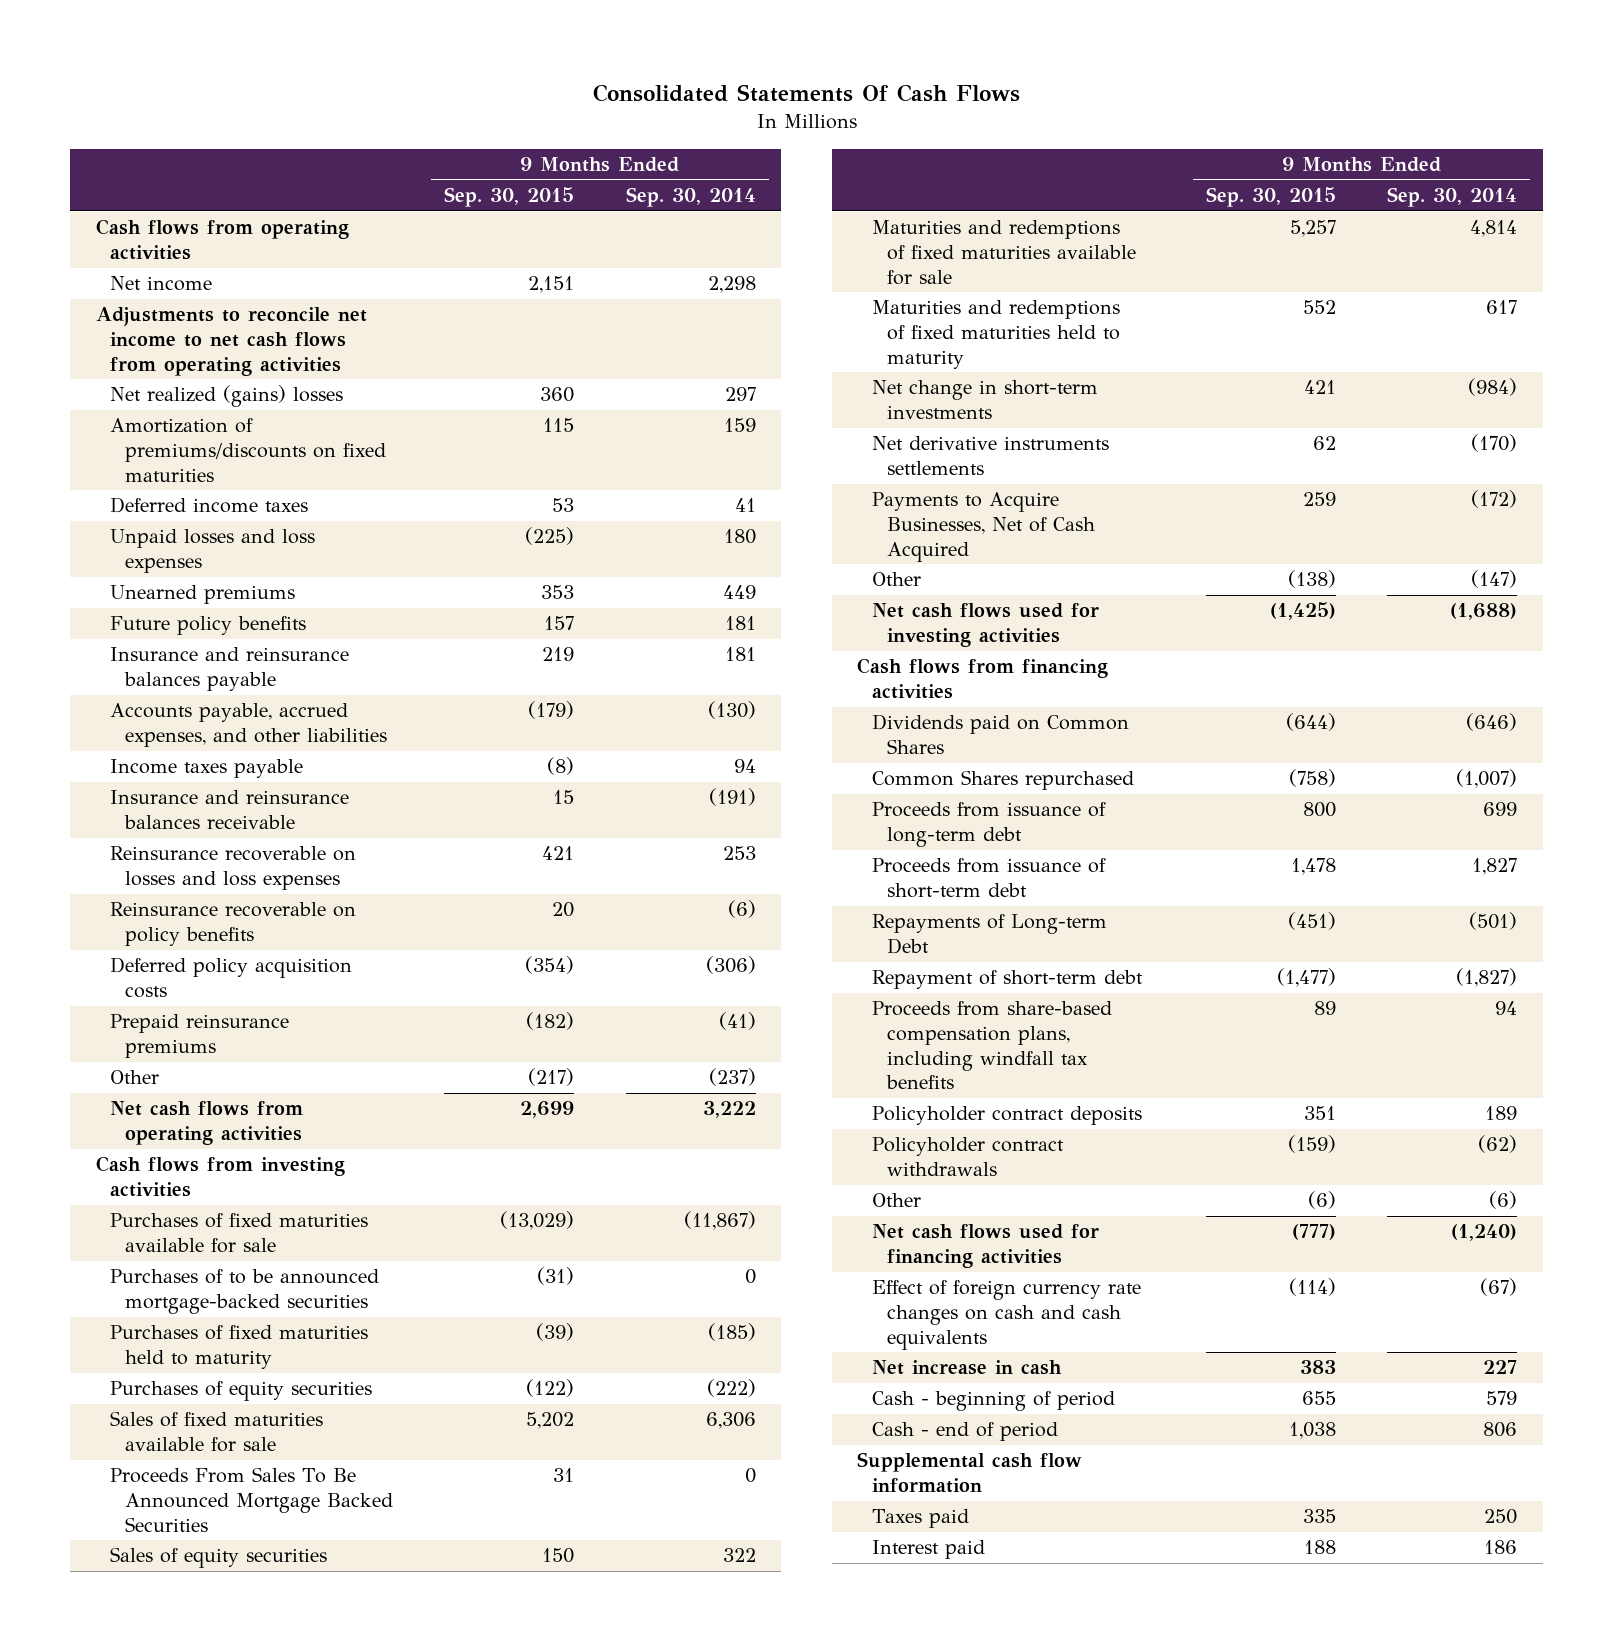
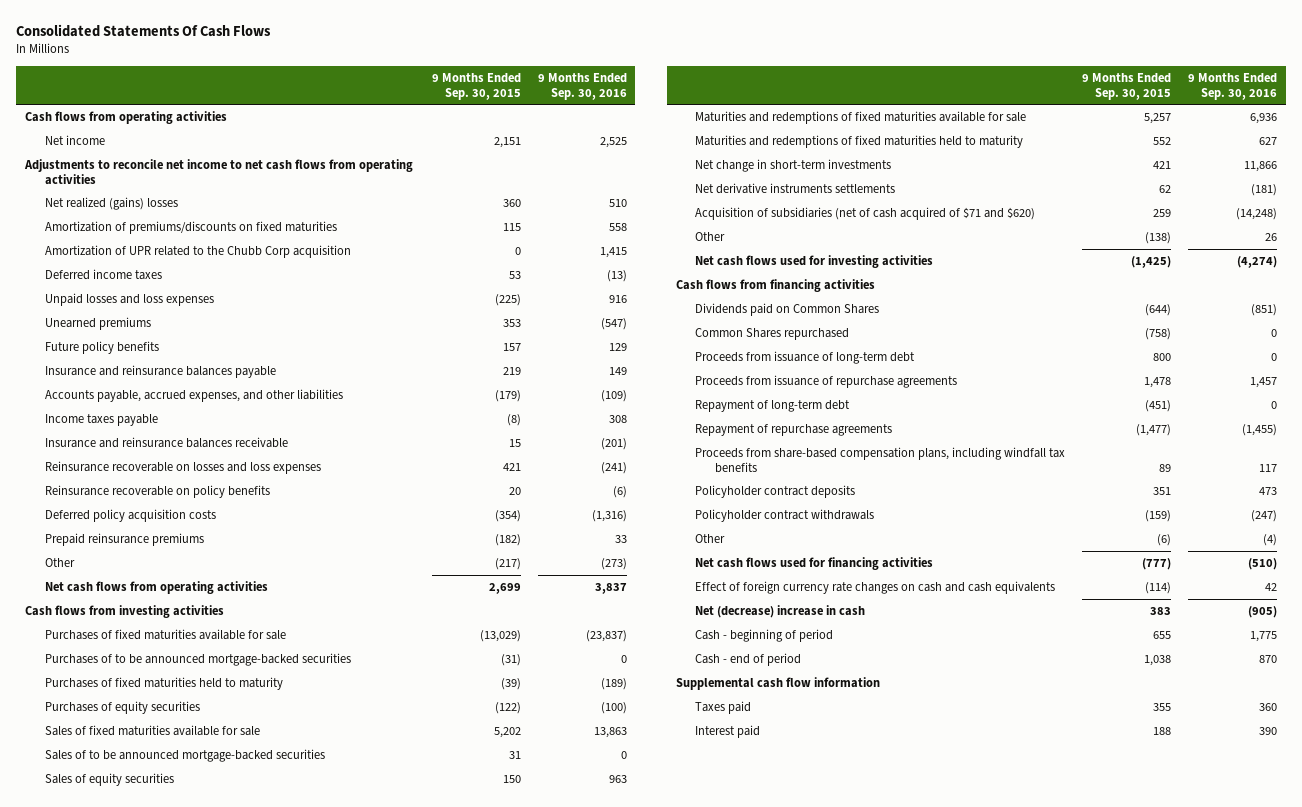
- | 9 Months Ended Sep. 30, 2015 | 9 Months Ended Sep. 30, 2014
+ | 9 Months Ended Sep. 30, 2015 | 9 Months Ended Sep. 30, 2016
+ Amortization of UPR related to the Chubb Corp acquisition | 0 | 1,415
- Proceeds From Sales To Be Announced Mortgage Backed Securities | 31 | 0
+ Sales of to be announced mortgage-backed securities | 31 | 0
- Payments to Acquire Businesses, Net of Cash Acquired | 259 | (172)
+ Acquisition of subsidiaries (net of cash acquired of $71 and $620) | 259 | (14,248)
- Proceeds from issuance of short-term debt | 1,478 | 1,827
- Repayments of Long-term Debt | (451) | (501)
- Repayment of short-term debt | (1,477) | (1,827)
+ Proceeds from issuance of repurchase agreements | 1,478 | 1,457
+ Repayment of long-term debt | (451) | 0
+ Repayment of repurchase agreements | (1,477) | (1,455)
- Net increase in cash | 383 | 227
+ Net (decrease) increase in cash | 383 | (905)
- Taxes paid | 335 | 250
+ Taxes paid | 355 | 360

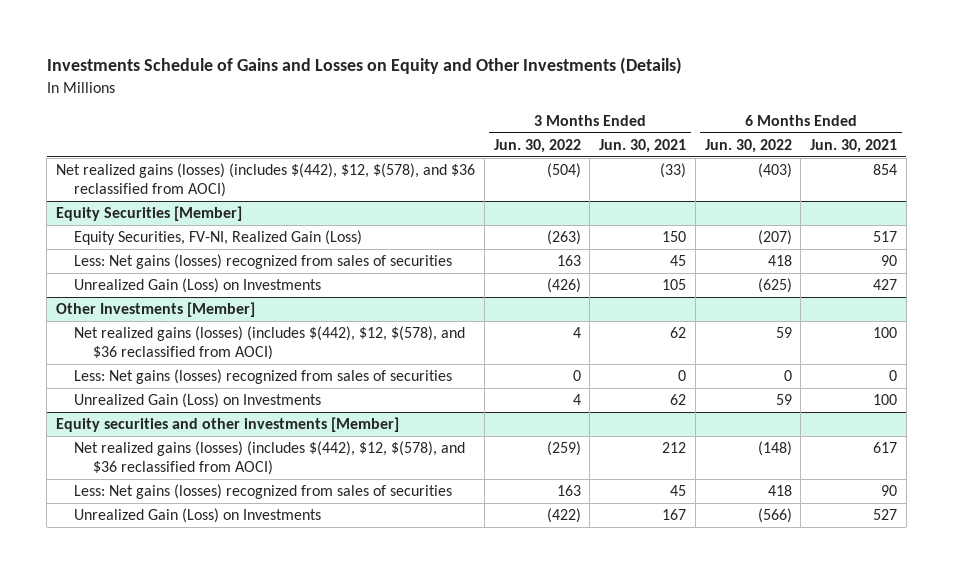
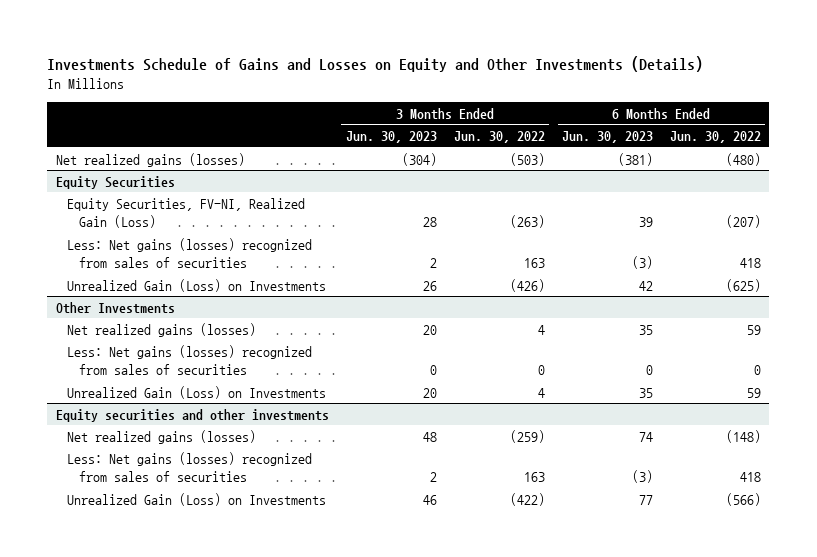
- | 3 Months Ended Jun. 30, 2022 | 3 Months Ended Jun. 30, 2021 | 6 Months Ended Jun. 30, 2022 | 6 Months Ended Jun. 30, 2021
+ | 3 Months Ended Jun. 30, 2023 | 3 Months Ended Jun. 30, 2022 | 6 Months Ended Jun. 30, 2023 | 6 Months Ended Jun. 30, 2022
- Net realized gains (losses) (includes $(442), $12, $(578), and $36 reclassified from AOCI) | (504) | (33) | (403) | 854
- Equity Securities [Member]
+ Net realized gains (losses) | (304) | (503) | (381) | (480)
+ Equity Securities
- Other Investments [Member]
- Net realized gains (losses) (includes $(442), $12, $(578), and $36 reclassified from AOCI) | 4 | 62 | 59 | 100
+ Other Investments
+ Net realized gains (losses) | 20 | 4 | 35 | 59
- Equity securities and other investments [Member]
- Net realized gains (losses) (includes $(442), $12, $(578), and $36 reclassified from AOCI) | (259) | 212 | (148) | 617
+ Equity securities and other investments
+ Net realized gains (losses) | 48 | (259) | 74 | (148)

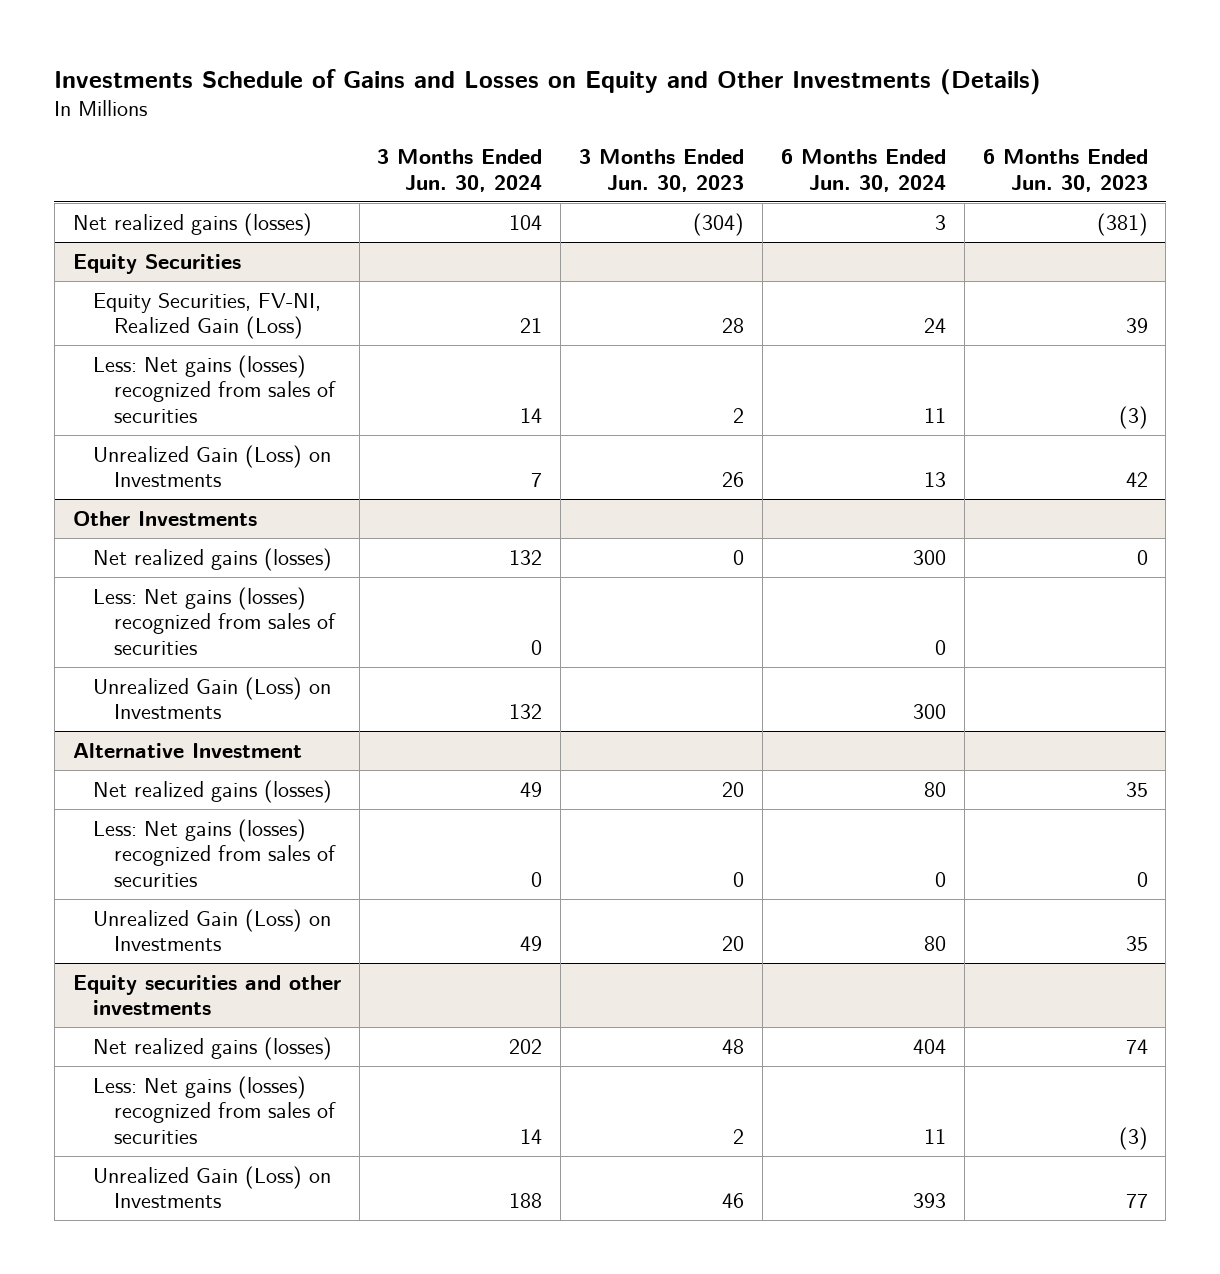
- | 3 Months Ended Jun. 30, 2023 | 3 Months Ended Jun. 30, 2022 | 6 Months Ended Jun. 30, 2023 | 6 Months Ended Jun. 30, 2022
+ | 3 Months Ended Jun. 30, 2024 | 3 Months Ended Jun. 30, 2023 | 6 Months Ended Jun. 30, 2024 | 6 Months Ended Jun. 30, 2023
@ Other Investments
+ Net realized gains (losses) | 132 | 0 | 300 | 0
+ Less: Net gains (losses) recognized from sales of securities | 0 | | 0 |
+ Unrealized Gain (Loss) on Investments | 132 | | 300 |
+ Alternative Investment

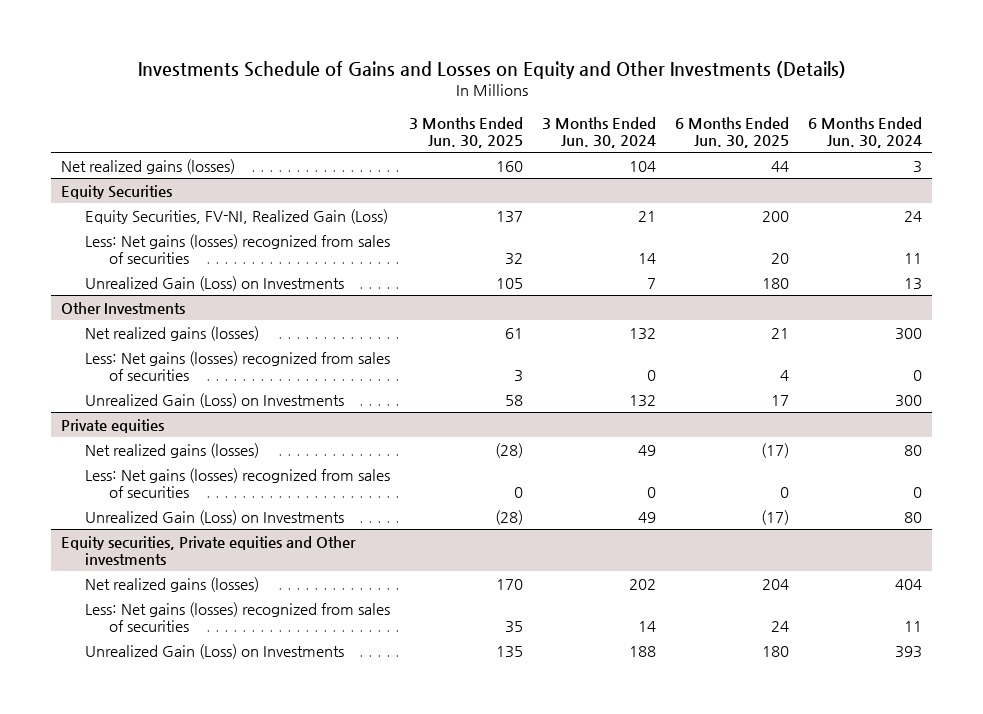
- | 3 Months Ended Jun. 30, 2024 | 3 Months Ended Jun. 30, 2023 | 6 Months Ended Jun. 30, 2024 | 6 Months Ended Jun. 30, 2023
+ | 3 Months Ended Jun. 30, 2025 | 3 Months Ended Jun. 30, 2024 | 6 Months Ended Jun. 30, 2025 | 6 Months Ended Jun. 30, 2024
- Alternative Investment
+ Private equities
- Equity securities and other investments
+ Equity securities, Private equities and Other investments

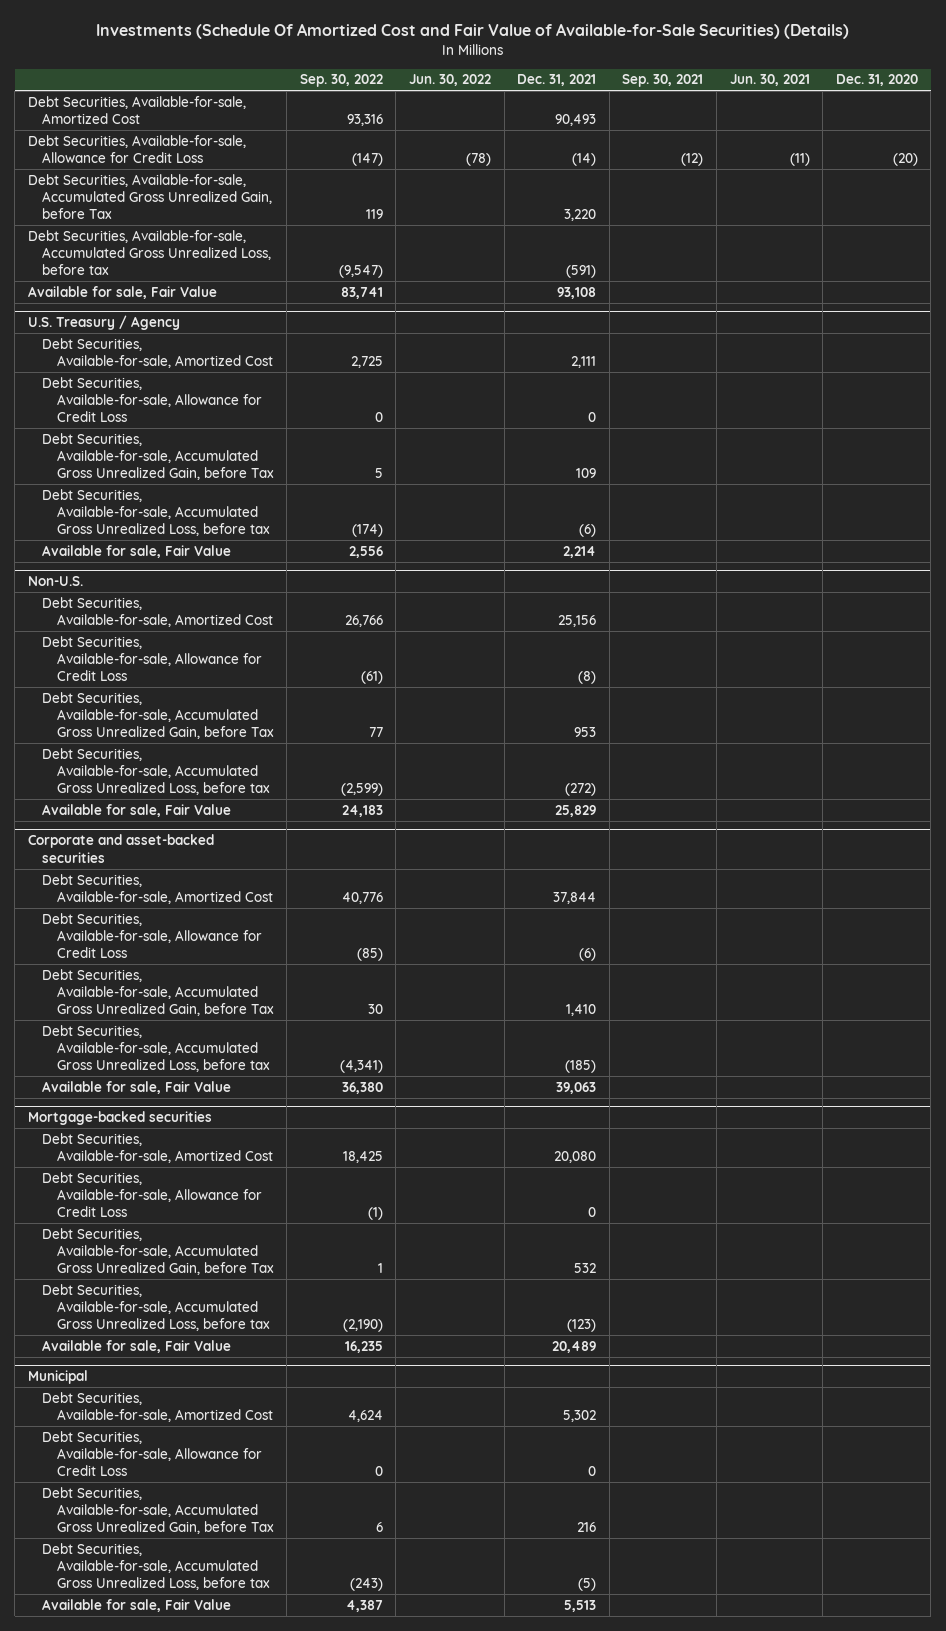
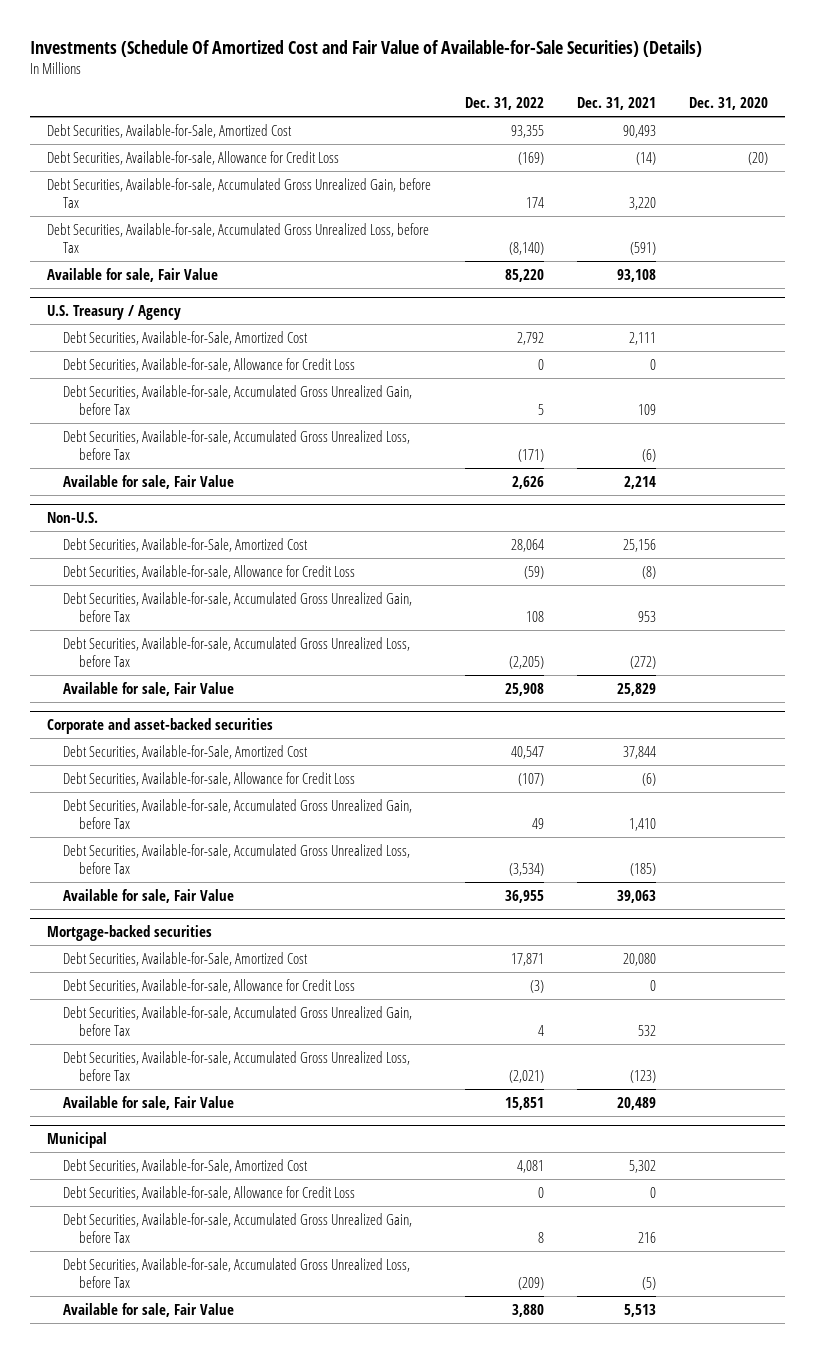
- | Sep. 30, 2022 | Jun. 30, 2022 | Dec. 31, 2021 | Sep. 30, 2021 | Jun. 30, 2021 | Dec. 31, 2020
+ | Dec. 31, 2022 | Dec. 31, 2021 | Dec. 31, 2020
- Debt Securities, Available-for-sale, Amortized Cost | 93,316 | | 90,493 | | |
+ Debt Securities, Available-for-Sale, Amortized Cost | 93,355 | 90,493 |
- Debt Securities, Available-for-sale, Accumulated Gross Unrealized Loss, before tax | (9,547) | | (591) | | |
+ Debt Securities, Available-for-sale, Accumulated Gross Unrealized Loss, before Tax | (8,140) | (591) |
@ U.S. Treasury / Agency
- Debt Securities, Available-for-sale, Amortized Cost | 2,725 | | 2,111 | | |
+ Debt Securities, Available-for-Sale, Amortized Cost | 2,792 | 2,111 |
- Debt Securities, Available-for-sale, Accumulated Gross Unrealized Loss, before tax | (174) | | (6) | | |
+ Debt Securities, Available-for-sale, Accumulated Gross Unrealized Loss, before Tax | (171) | (6) |
@ Non-U.S.
- Debt Securities, Available-for-sale, Amortized Cost | 26,766 | | 25,156 | | |
+ Debt Securities, Available-for-Sale, Amortized Cost | 28,064 | 25,156 |
- Debt Securities, Available-for-sale, Accumulated Gross Unrealized Loss, before tax | (2,599) | | (272) | | |
+ Debt Securities, Available-for-sale, Accumulated Gross Unrealized Loss, before Tax | (2,205) | (272) |
@ Corporate and asset-backed securities
- Debt Securities, Available-for-sale, Amortized Cost | 40,776 | | 37,844 | | |
+ Debt Securities, Available-for-Sale, Amortized Cost | 40,547 | 37,844 |
- Debt Securities, Available-for-sale, Accumulated Gross Unrealized Loss, before tax | (4,341) | | (185) | | |
+ Debt Securities, Available-for-sale, Accumulated Gross Unrealized Loss, before Tax | (3,534) | (185) |
@ Mortgage-backed securities
- Debt Securities, Available-for-sale, Amortized Cost | 18,425 | | 20,080 | | |
+ Debt Securities, Available-for-Sale, Amortized Cost | 17,871 | 20,080 |
- Debt Securities, Available-for-sale, Accumulated Gross Unrealized Loss, before tax | (2,190) | | (123) | | |
+ Debt Securities, Available-for-sale, Accumulated Gross Unrealized Loss, before Tax | (2,021) | (123) |
@ Municipal
- Debt Securities, Available-for-sale, Amortized Cost | 4,624 | | 5,302 | | |
+ Debt Securities, Available-for-Sale, Amortized Cost | 4,081 | 5,302 |
- Debt Securities, Available-for-sale, Accumulated Gross Unrealized Loss, before tax | (243) | | (5) | | |
+ Debt Securities, Available-for-sale, Accumulated Gross Unrealized Loss, before Tax | (209) | (5) |

